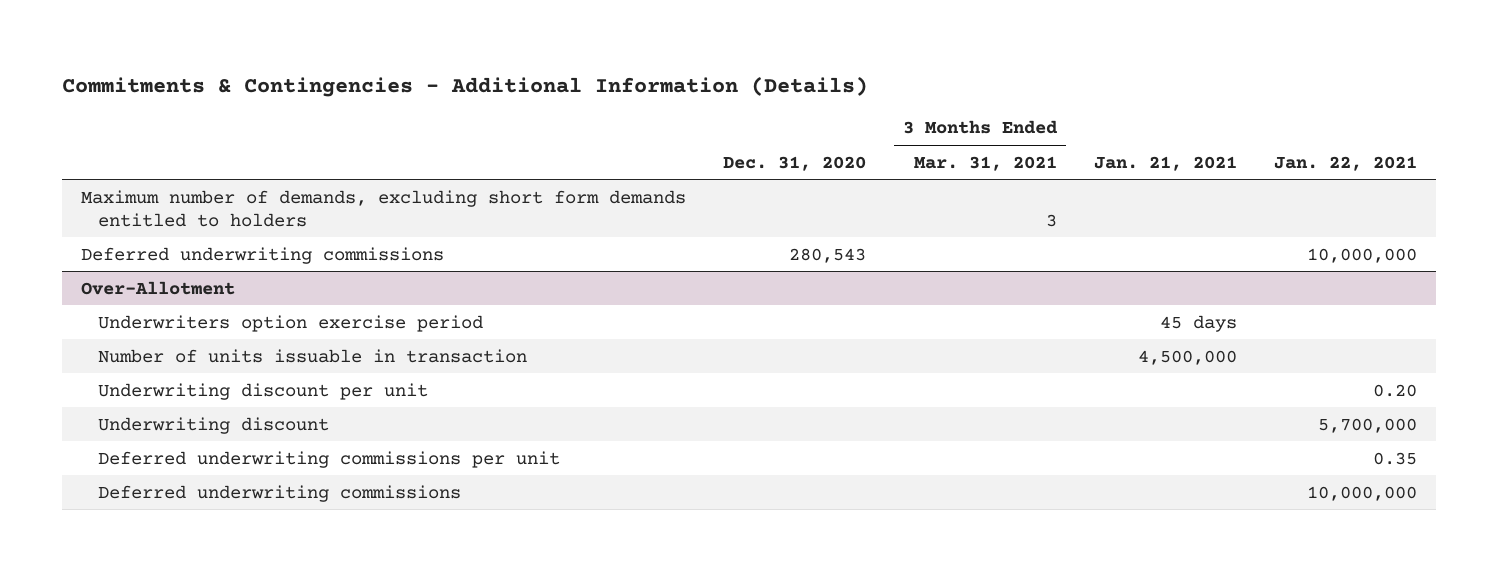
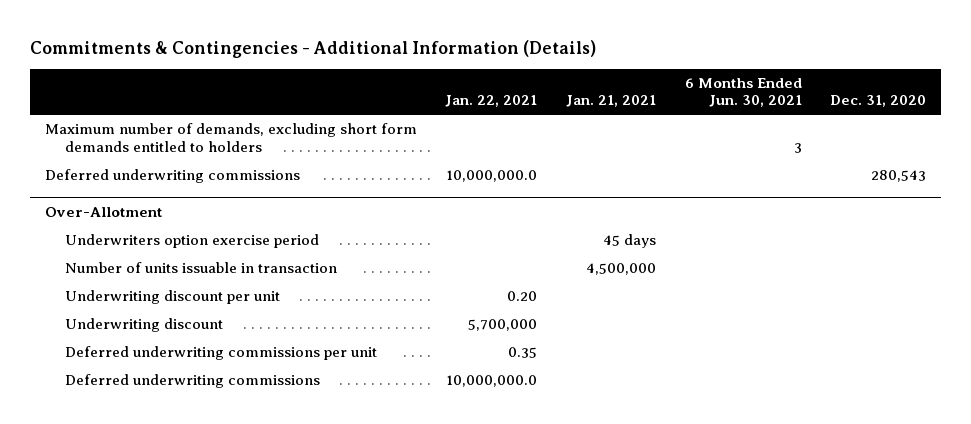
- | Dec. 31, 2020 | 3 Months Ended Mar. 31, 2021 | Jan. 21, 2021 | Jan. 22, 2021
+ | Jan. 22, 2021 | Jan. 21, 2021 | 6 Months Ended Jun. 30, 2021 | Dec. 31, 2020
- Deferred underwriting commissions | 280,543 | | | 10,000,000
+ Deferred underwriting commissions | 10,000,000.0 | | | 280,543
@ Over-Allotment
- Deferred underwriting commissions | | | | 10,000,000
+ Deferred underwriting commissions | 10,000,000.0 | | |

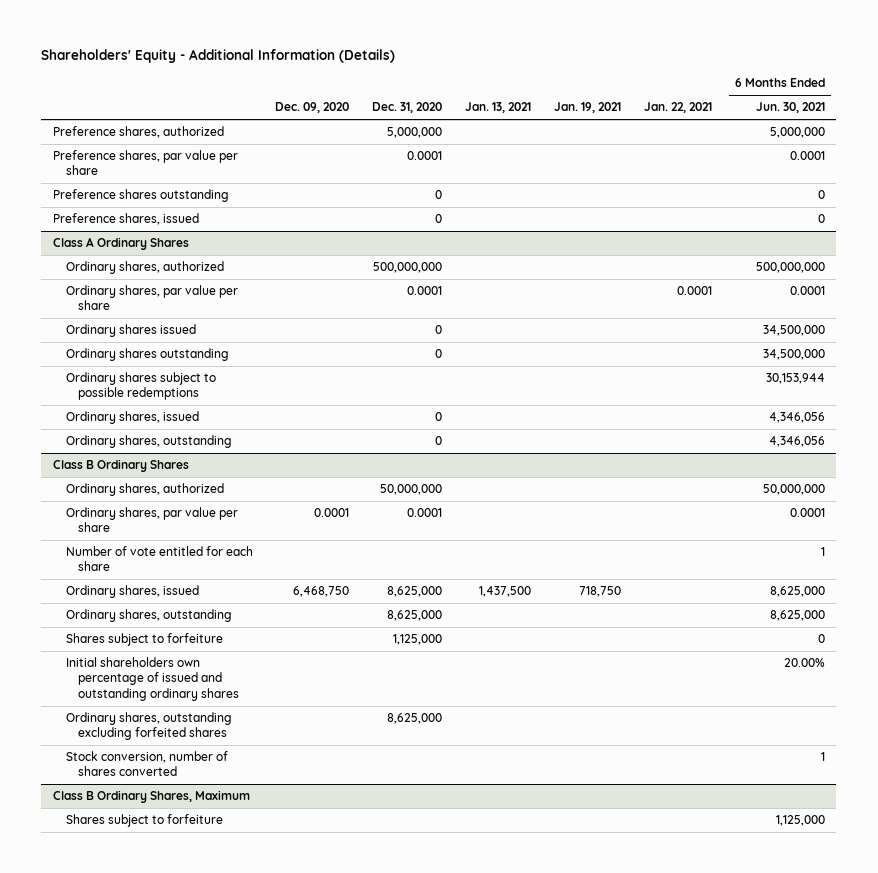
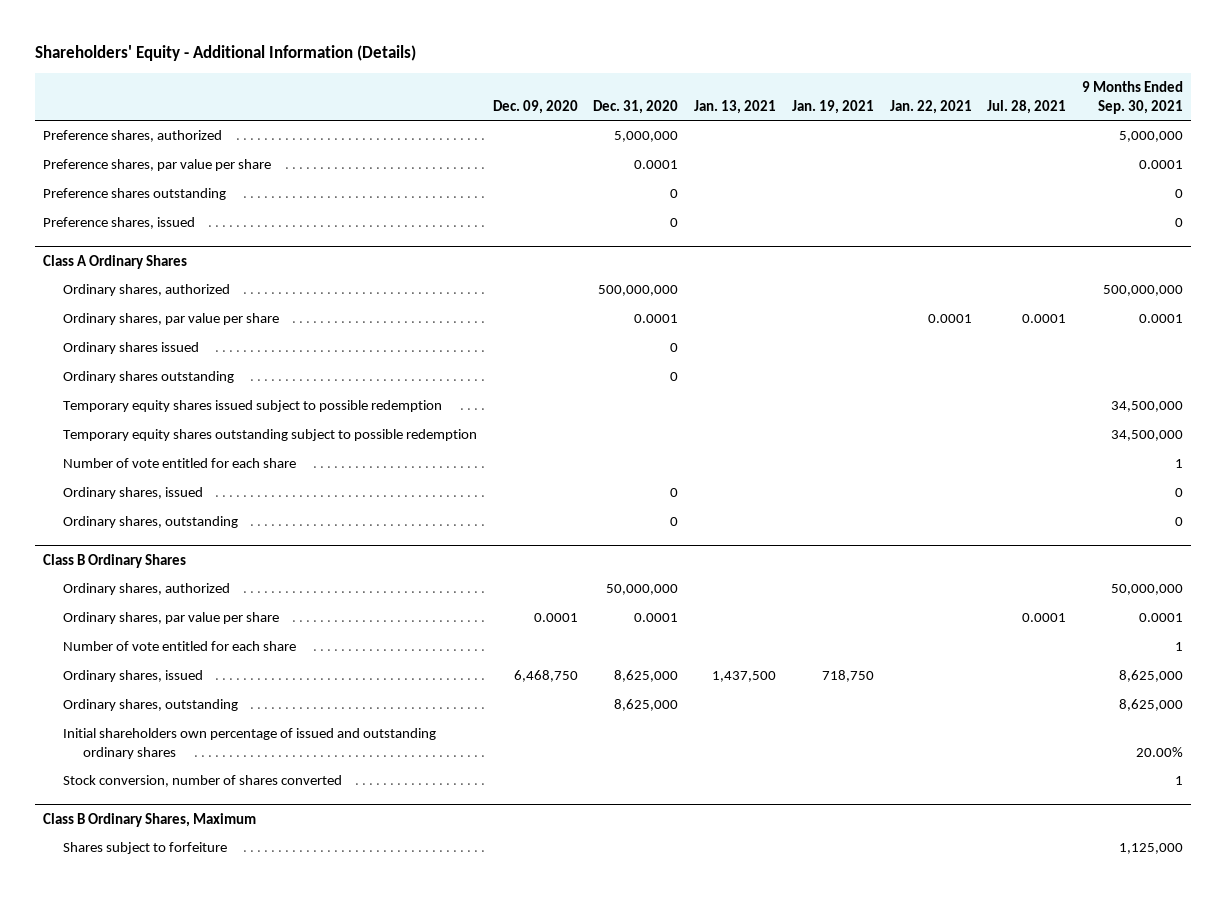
- | Dec. 09, 2020 | Dec. 31, 2020 | Jan. 13, 2021 | Jan. 19, 2021 | Jan. 22, 2021 | 6 Months Ended Jun. 30, 2021
+ | Dec. 09, 2020 | Dec. 31, 2020 | Jan. 13, 2021 | Jan. 19, 2021 | Jan. 22, 2021 | Jul. 28, 2021 | 9 Months Ended Sep. 30, 2021
@ Class A Ordinary Shares
- Ordinary shares subject to possible redemptions | | | | | | 30,153,944
+ Temporary equity shares issued subject to possible redemption | | | | | | | 34,500,000
+ Temporary equity shares outstanding subject to possible redemption | | | | | | | 34,500,000
+ Number of vote entitled for each share | | | | | | | 1
@ Class B Ordinary Shares
- Shares subject to forfeiture | | 1,125,000 | | | | 0
- Ordinary shares, outstanding excluding forfeited shares | | 8,625,000 | | | |

